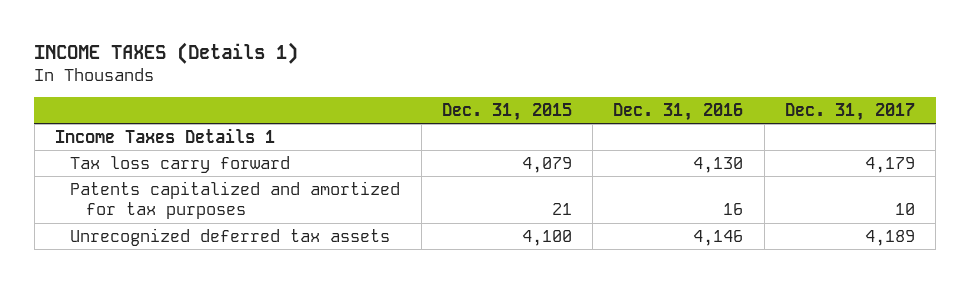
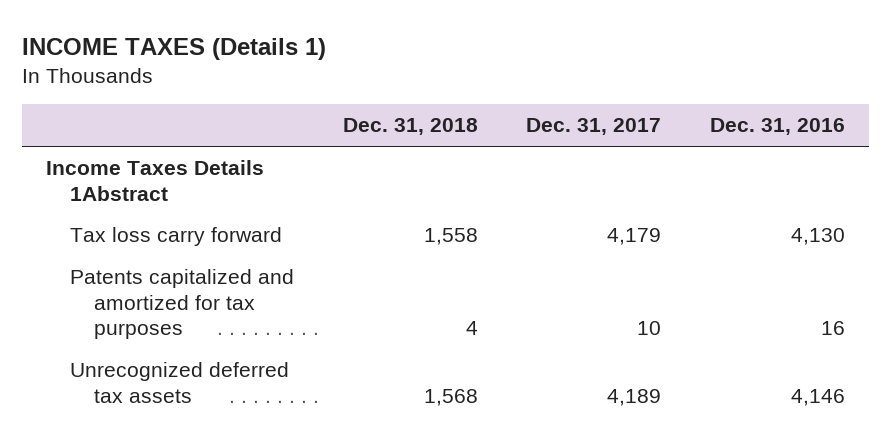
- | Dec. 31, 2015 | Dec. 31, 2016 | Dec. 31, 2017
+ | Dec. 31, 2018 | Dec. 31, 2017 | Dec. 31, 2016
- Income Taxes Details 1
+ Income Taxes Details 1Abstract

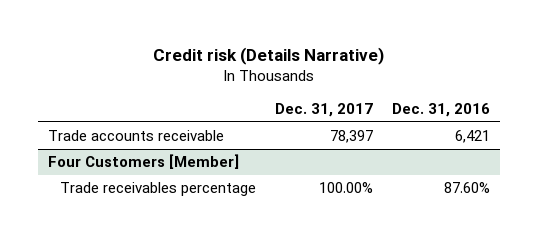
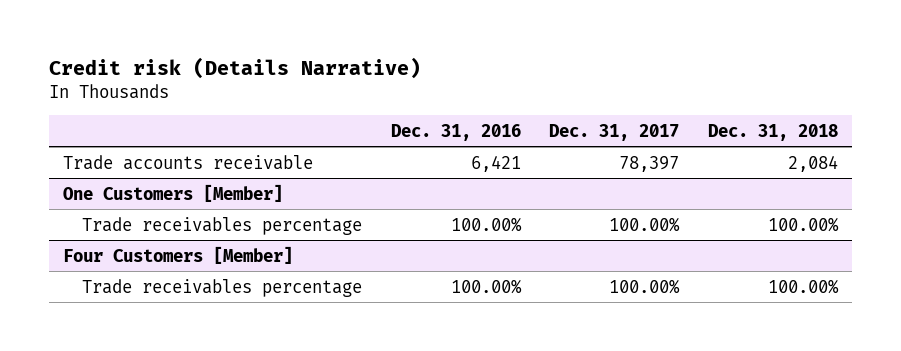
- | Dec. 31, 2017 | Dec. 31, 2016
+ | Dec. 31, 2016 | Dec. 31, 2017 | Dec. 31, 2018
+ One Customers [Member]
+ Trade receivables percentage | 100.00% | 100.00% | 100.00%
@ Four Customers [Member]
- Trade receivables percentage | 100.00% | 87.60%
+ Trade receivables percentage | 100.00% | 100.00% | 100.00%

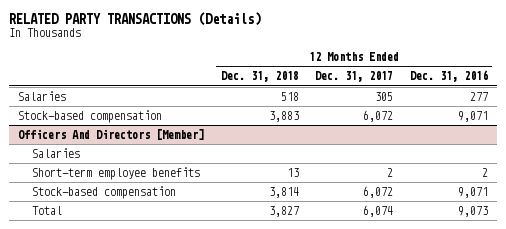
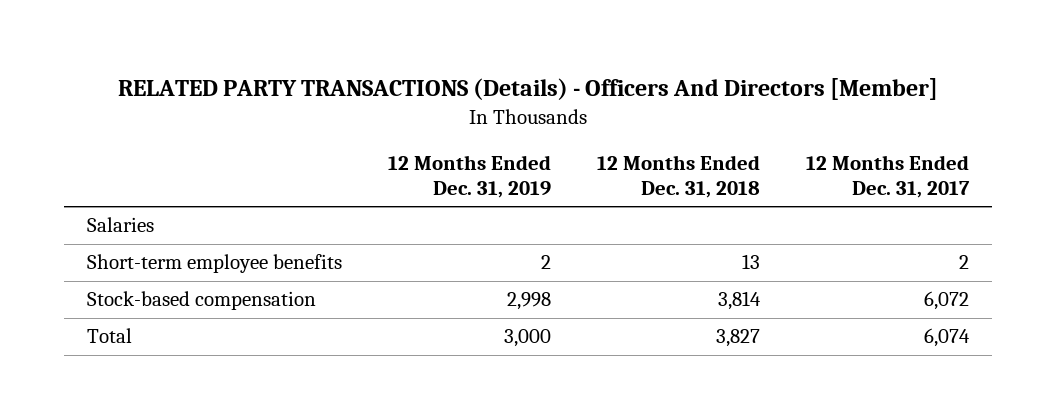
- RELATED PARTY TRANSACTIONS (Details)
+ RELATED PARTY TRANSACTIONS (Details) - Officers And Directors [Member]
- | 12 Months Ended Dec. 31, 2018 | 12 Months Ended Dec. 31, 2017 | 12 Months Ended Dec. 31, 2016
+ | 12 Months Ended Dec. 31, 2019 | 12 Months Ended Dec. 31, 2018 | 12 Months Ended Dec. 31, 2017
- Salaries | 518 | 305 | 277
- Stock-based compensation | 3,883 | 6,072 | 9,071
- Officers And Directors [Member]

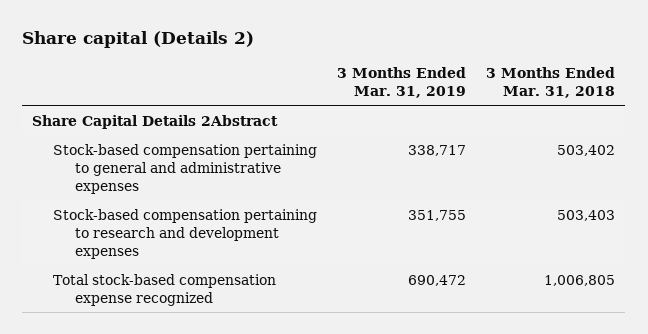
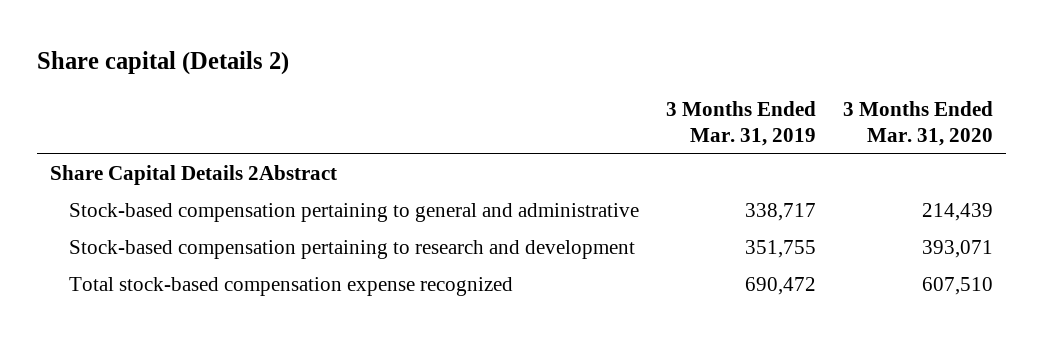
- | 3 Months Ended Mar. 31, 2019 | 3 Months Ended Mar. 31, 2018
+ | 3 Months Ended Mar. 31, 2019 | 3 Months Ended Mar. 31, 2020
- Stock-based compensation pertaining to general and administrative expenses | 338,717 | 503,402
- Stock-based compensation pertaining to research and development expenses | 351,755 | 503,403
+ Stock-based compensation pertaining to general and administrative | 338,717 | 214,439
+ Stock-based compensation pertaining to research and development | 351,755 | 393,071

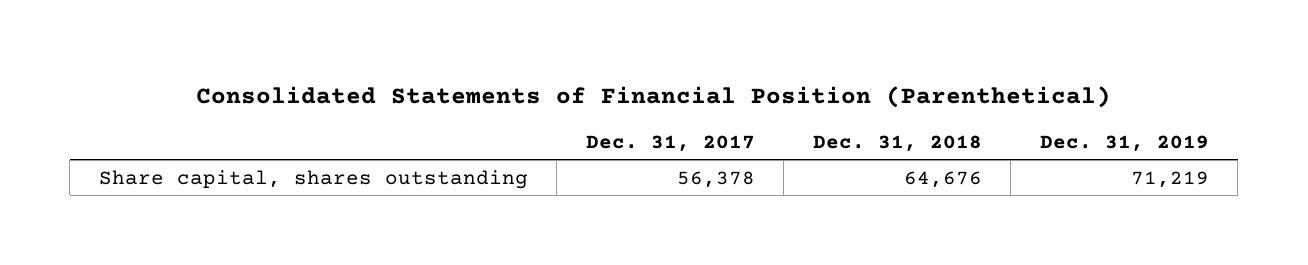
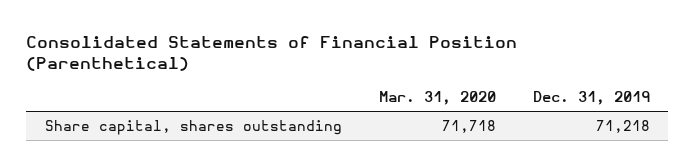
- | Dec. 31, 2017 | Dec. 31, 2018 | Dec. 31, 2019
+ | Mar. 31, 2020 | Dec. 31, 2019
- Share capital, shares outstanding | 56,378 | 64,676 | 71,219
+ Share capital, shares outstanding | 71,718 | 71,218

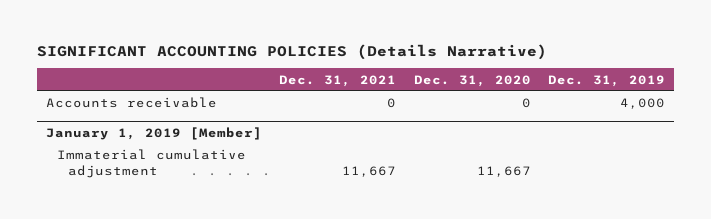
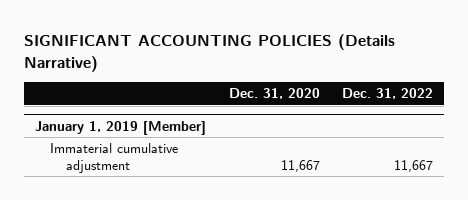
- | Dec. 31, 2021 | Dec. 31, 2020 | Dec. 31, 2019
+ | Dec. 31, 2020 | Dec. 31, 2022
- Accounts receivable | 0 | 0 | 4,000

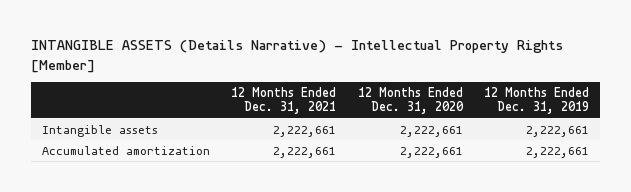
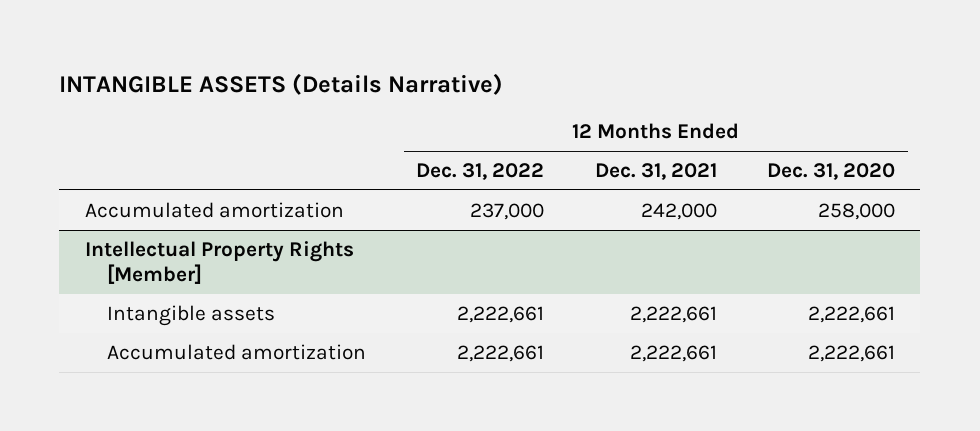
- INTANGIBLE ASSETS (Details Narrative) - Intellectual Property Rights [Member]
+ INTANGIBLE ASSETS (Details Narrative)
- | 12 Months Ended Dec. 31, 2021 | 12 Months Ended Dec. 31, 2020 | 12 Months Ended Dec. 31, 2019
+ | 12 Months Ended Dec. 31, 2022 | 12 Months Ended Dec. 31, 2021 | 12 Months Ended Dec. 31, 2020
+ Accumulated amortization | 237,000 | 242,000 | 258,000
+ Intellectual Property Rights [Member]

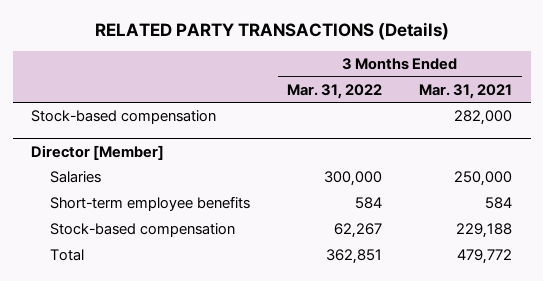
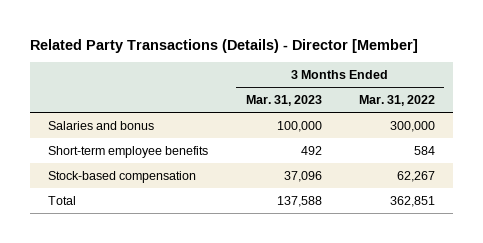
- RELATED PARTY TRANSACTIONS (Details)
+ Related Party Transactions (Details) - Director [Member]
- | 3 Months Ended Mar. 31, 2022 | 3 Months Ended Mar. 31, 2021
+ | 3 Months Ended Mar. 31, 2023 | 3 Months Ended Mar. 31, 2022
- Stock-based compensation | | 282,000
- Director [Member]
- Salaries | 300,000 | 250,000
+ Salaries and bonus | 100,000 | 300,000

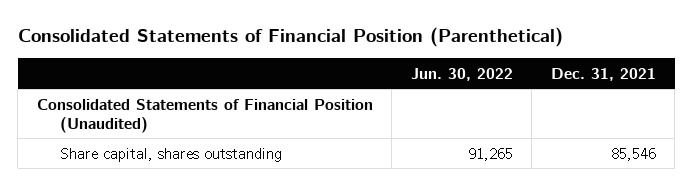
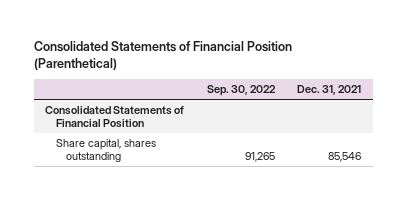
- | Jun. 30, 2022 | Dec. 31, 2021
+ | Sep. 30, 2022 | Dec. 31, 2021
- Consolidated Statements of Financial Position (Unaudited)
+ Consolidated Statements of Financial Position

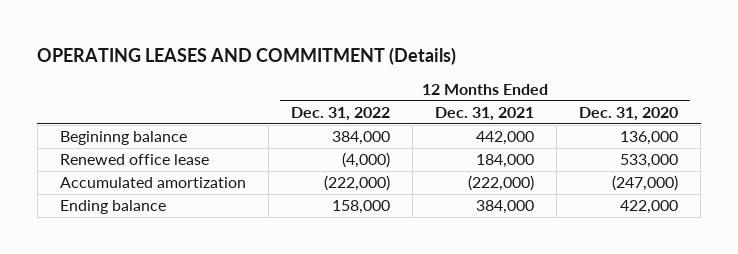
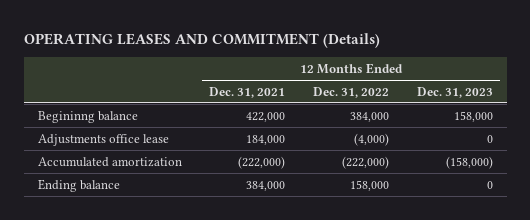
- | 12 Months Ended Dec. 31, 2022 | 12 Months Ended Dec. 31, 2021 | 12 Months Ended Dec. 31, 2020
+ | 12 Months Ended Dec. 31, 2021 | 12 Months Ended Dec. 31, 2022 | 12 Months Ended Dec. 31, 2023
- Begininng balance | 384,000 | 442,000 | 136,000
- Renewed office lease | (4,000) | 184,000 | 533,000
+ Begininng balance | 422,000 | 384,000 | 158,000
+ Adjustments office lease | 184,000 | (4,000) | 0

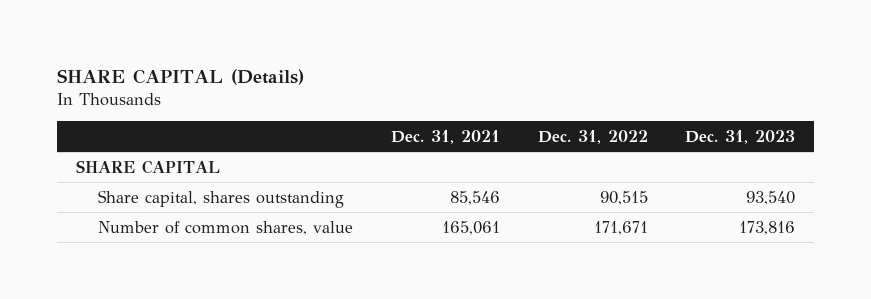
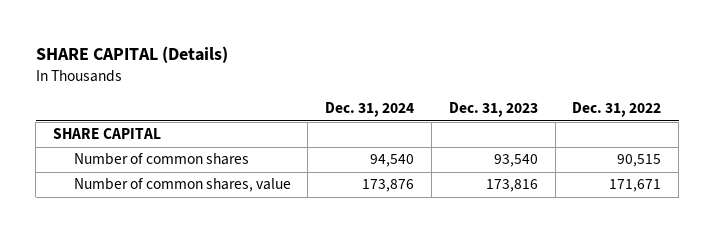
- | Dec. 31, 2021 | Dec. 31, 2022 | Dec. 31, 2023
+ | Dec. 31, 2024 | Dec. 31, 2023 | Dec. 31, 2022
- Share capital, shares outstanding | 85,546 | 90,515 | 93,540
+ Number of common shares | 94,540 | 93,540 | 90,515

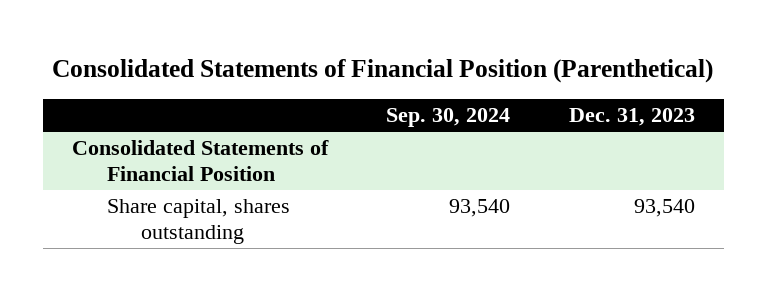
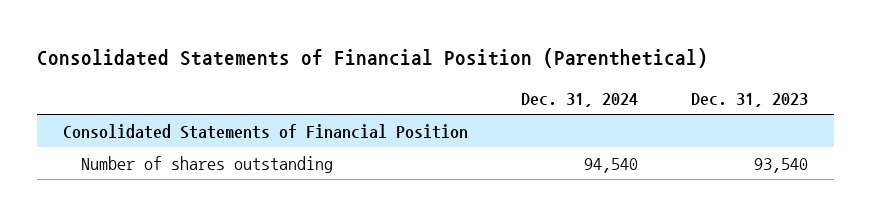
- | Sep. 30, 2024 | Dec. 31, 2023
+ | Dec. 31, 2024 | Dec. 31, 2023
- Share capital, shares outstanding | 93,540 | 93,540
+ Number of shares outstanding | 94,540 | 93,540

